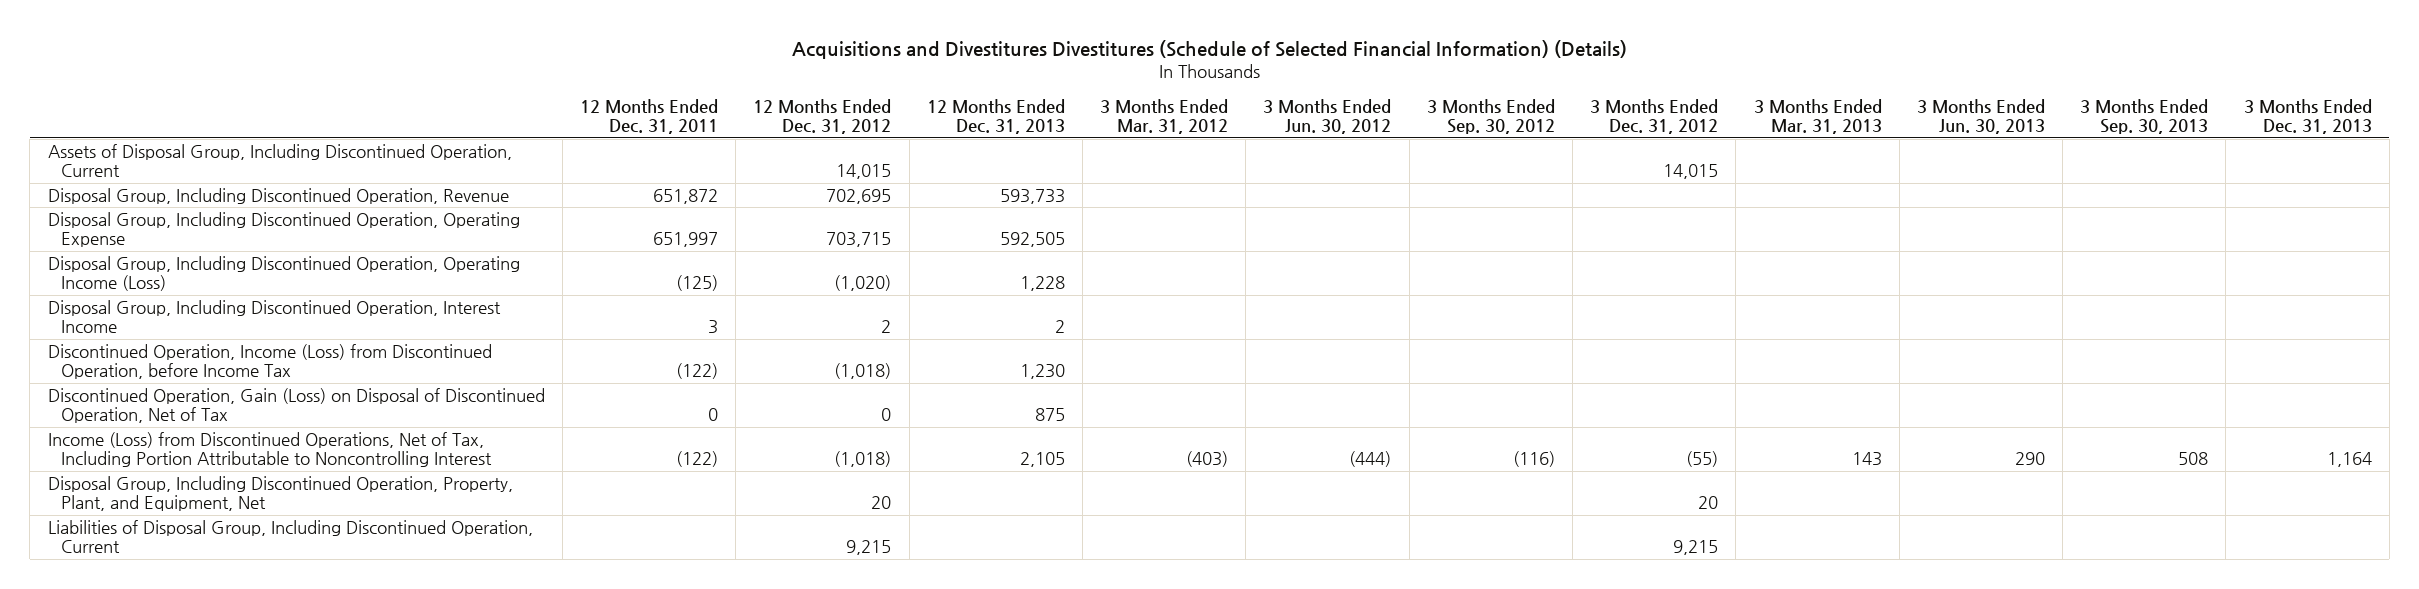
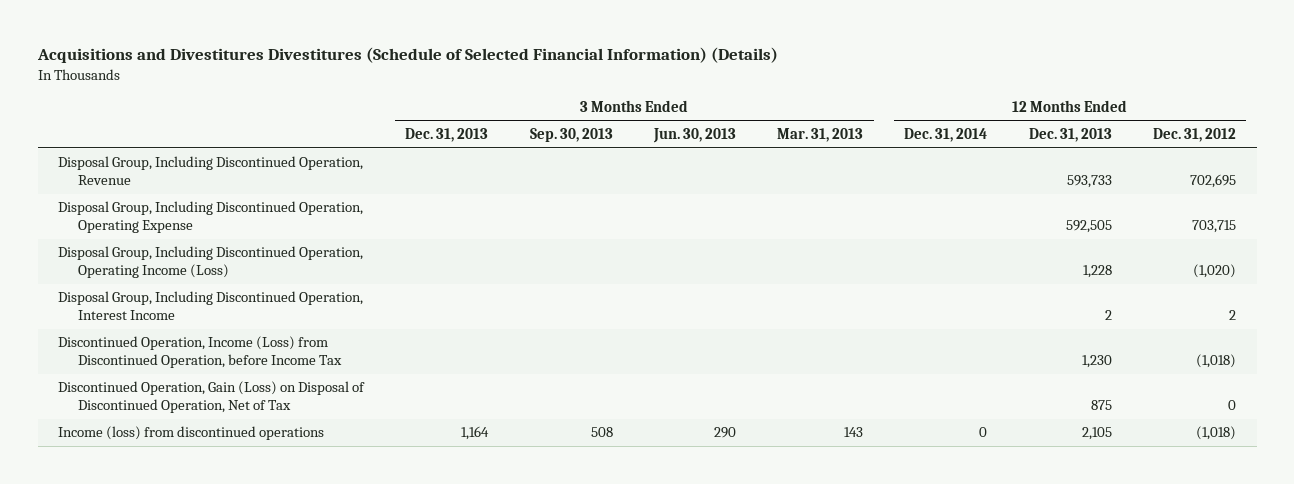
- | 12 Months Ended Dec. 31, 2011 | 12 Months Ended Dec. 31, 2012 | 12 Months Ended Dec. 31, 2013 | 3 Months Ended Mar. 31, 2012 | 3 Months Ended Jun. 30, 2012 | 3 Months Ended Sep. 30, 2012 | 3 Months Ended Dec. 31, 2012 | 3 Months Ended Mar. 31, 2013 | 3 Months Ended Jun. 30, 2013 | 3 Months Ended Sep. 30, 2013 | 3 Months Ended Dec. 31, 2013
+ | 3 Months Ended Dec. 31, 2013 | 3 Months Ended Sep. 30, 2013 | 3 Months Ended Jun. 30, 2013 | 3 Months Ended Mar. 31, 2013 | 12 Months Ended Dec. 31, 2014 | 12 Months Ended Dec. 31, 2013 | 12 Months Ended Dec. 31, 2012
- Assets of Disposal Group, Including Discontinued Operation, Current | | 14,015 | | | | | 14,015 | | | |
- Income (Loss) from Discontinued Operations, Net of Tax, Including Portion Attributable to Noncontrolling Interest | (122) | (1,018) | 2,105 | (403) | (444) | (116) | (55) | 143 | 290 | 508 | 1,164
- Disposal Group, Including Discontinued Operation, Property, Plant, and Equipment, Net | | 20 | | | | | 20 | | | |
- Liabilities of Disposal Group, Including Discontinued Operation, Current | | 9,215 | | | | | 9,215 | | | |
+ Income (loss) from discontinued operations | 1,164 | 508 | 290 | 143 | 0 | 2,105 | (1,018)

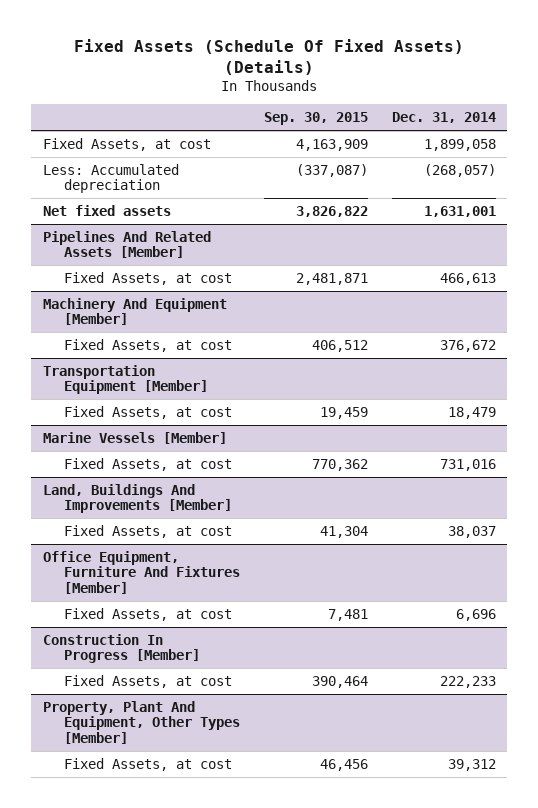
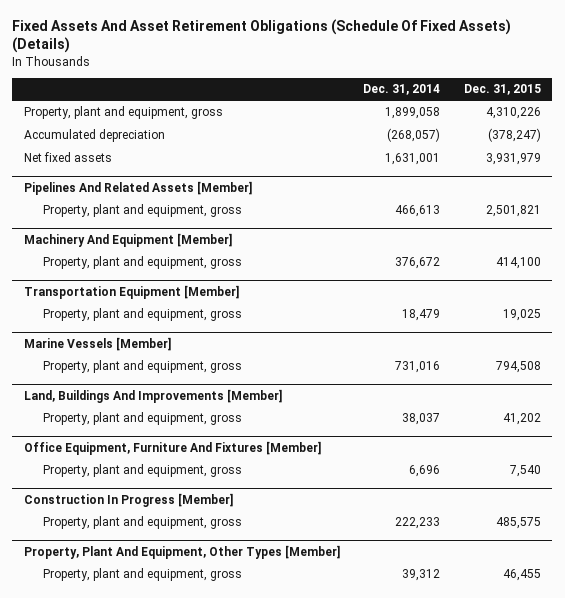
- Fixed Assets (Schedule Of Fixed Assets) (Details)
+ Fixed Assets And Asset Retirement Obligations (Schedule Of Fixed Assets) (Details)
- | Sep. 30, 2015 | Dec. 31, 2014
+ | Dec. 31, 2014 | Dec. 31, 2015
- Fixed Assets, at cost | 4,163,909 | 1,899,058
- Less: Accumulated depreciation | (337,087) | (268,057)
+ Property, plant and equipment, gross | 1,899,058 | 4,310,226
+ Accumulated depreciation | (268,057) | (378,247)
@ Pipelines And Related Assets [Member]
- Fixed Assets, at cost | 2,481,871 | 466,613
+ Property, plant and equipment, gross | 466,613 | 2,501,821
@ Machinery And Equipment [Member]
- Fixed Assets, at cost | 406,512 | 376,672
+ Property, plant and equipment, gross | 376,672 | 414,100
@ Transportation Equipment [Member]
- Fixed Assets, at cost | 19,459 | 18,479
+ Property, plant and equipment, gross | 18,479 | 19,025
@ Marine Vessels [Member]
- Fixed Assets, at cost | 770,362 | 731,016
+ Property, plant and equipment, gross | 731,016 | 794,508
@ Land, Buildings And Improvements [Member]
- Fixed Assets, at cost | 41,304 | 38,037
+ Property, plant and equipment, gross | 38,037 | 41,202
@ Office Equipment, Furniture And Fixtures [Member]
- Fixed Assets, at cost | 7,481 | 6,696
+ Property, plant and equipment, gross | 6,696 | 7,540
@ Construction In Progress [Member]
- Fixed Assets, at cost | 390,464 | 222,233
+ Property, plant and equipment, gross | 222,233 | 485,575
@ Property, Plant And Equipment, Other Types [Member]
- Fixed Assets, at cost | 46,456 | 39,312
+ Property, plant and equipment, gross | 39,312 | 46,455

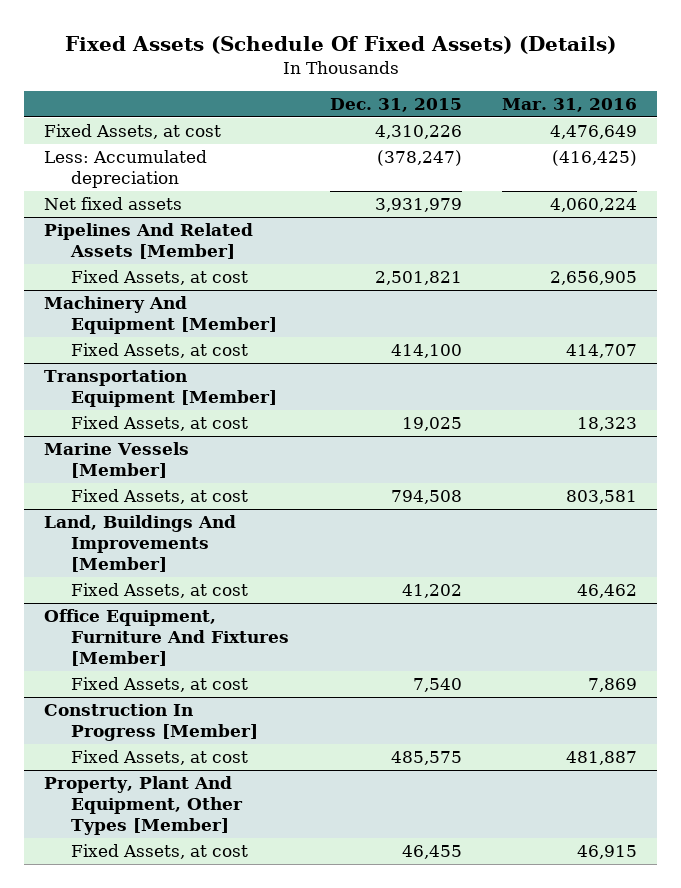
- Fixed Assets And Asset Retirement Obligations (Schedule Of Fixed Assets) (Details)
+ Fixed Assets (Schedule Of Fixed Assets) (Details)
- | Dec. 31, 2014 | Dec. 31, 2015
+ | Dec. 31, 2015 | Mar. 31, 2016
- Property, plant and equipment, gross | 1,899,058 | 4,310,226
- Accumulated depreciation | (268,057) | (378,247)
+ Fixed Assets, at cost | 4,310,226 | 4,476,649
+ Less: Accumulated depreciation | (378,247) | (416,425)
@ Pipelines And Related Assets [Member]
- Property, plant and equipment, gross | 466,613 | 2,501,821
+ Fixed Assets, at cost | 2,501,821 | 2,656,905
@ Machinery And Equipment [Member]
- Property, plant and equipment, gross | 376,672 | 414,100
+ Fixed Assets, at cost | 414,100 | 414,707
@ Transportation Equipment [Member]
- Property, plant and equipment, gross | 18,479 | 19,025
+ Fixed Assets, at cost | 19,025 | 18,323
@ Marine Vessels [Member]
- Property, plant and equipment, gross | 731,016 | 794,508
+ Fixed Assets, at cost | 794,508 | 803,581
@ Land, Buildings And Improvements [Member]
- Property, plant and equipment, gross | 38,037 | 41,202
+ Fixed Assets, at cost | 41,202 | 46,462
@ Office Equipment, Furniture And Fixtures [Member]
- Property, plant and equipment, gross | 6,696 | 7,540
+ Fixed Assets, at cost | 7,540 | 7,869
@ Construction In Progress [Member]
- Property, plant and equipment, gross | 222,233 | 485,575
+ Fixed Assets, at cost | 485,575 | 481,887
@ Property, Plant And Equipment, Other Types [Member]
- Property, plant and equipment, gross | 39,312 | 46,455
+ Fixed Assets, at cost | 46,455 | 46,915

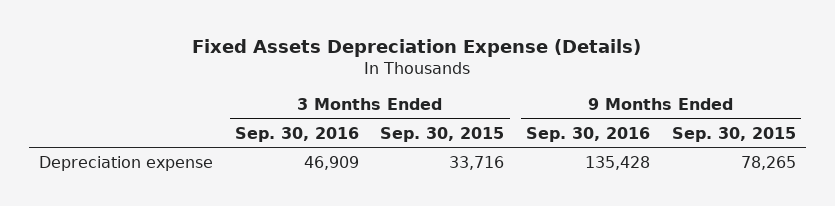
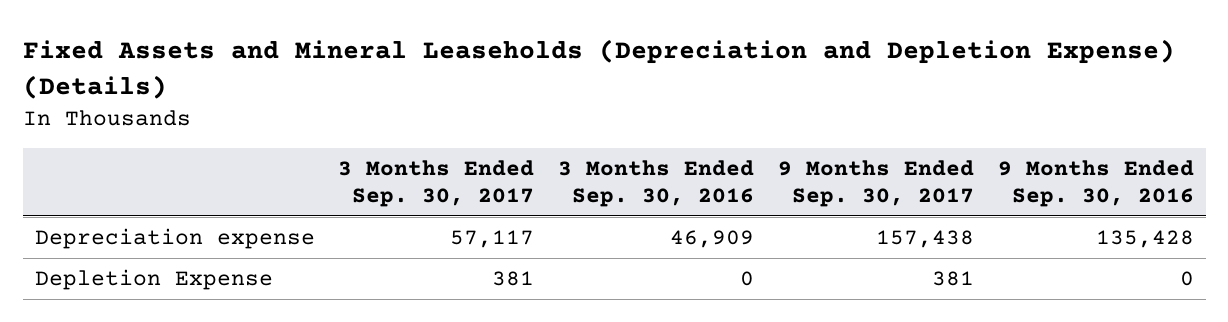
- Fixed Assets Depreciation Expense (Details)
+ Fixed Assets and Mineral Leaseholds (Depreciation and Depletion Expense) (Details)
- | 3 Months Ended Sep. 30, 2016 | 3 Months Ended Sep. 30, 2015 | 9 Months Ended Sep. 30, 2016 | 9 Months Ended Sep. 30, 2015
+ | 3 Months Ended Sep. 30, 2017 | 3 Months Ended Sep. 30, 2016 | 9 Months Ended Sep. 30, 2017 | 9 Months Ended Sep. 30, 2016
+ Depletion Expense | 381 | 0 | 381 | 0

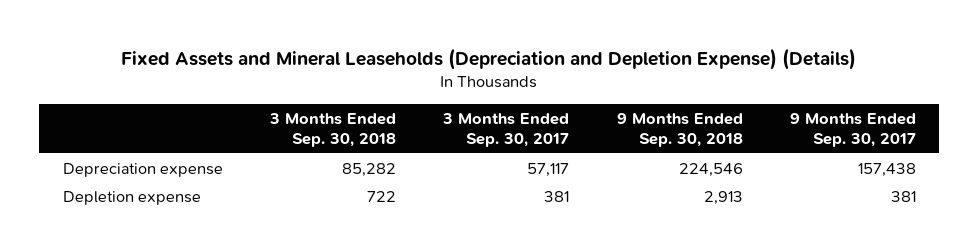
- | 3 Months Ended Sep. 30, 2017 | 3 Months Ended Sep. 30, 2016 | 9 Months Ended Sep. 30, 2017 | 9 Months Ended Sep. 30, 2016
+ | 3 Months Ended Sep. 30, 2018 | 3 Months Ended Sep. 30, 2017 | 9 Months Ended Sep. 30, 2018 | 9 Months Ended Sep. 30, 2017
- Depletion Expense | 381 | 0 | 381 | 0
+ Depletion expense | 722 | 381 | 2,913 | 381

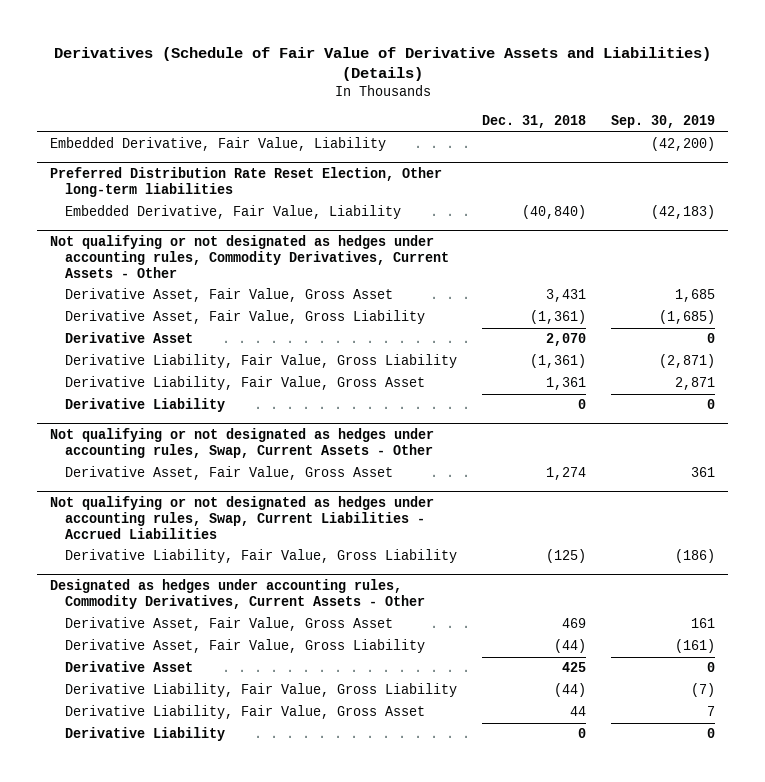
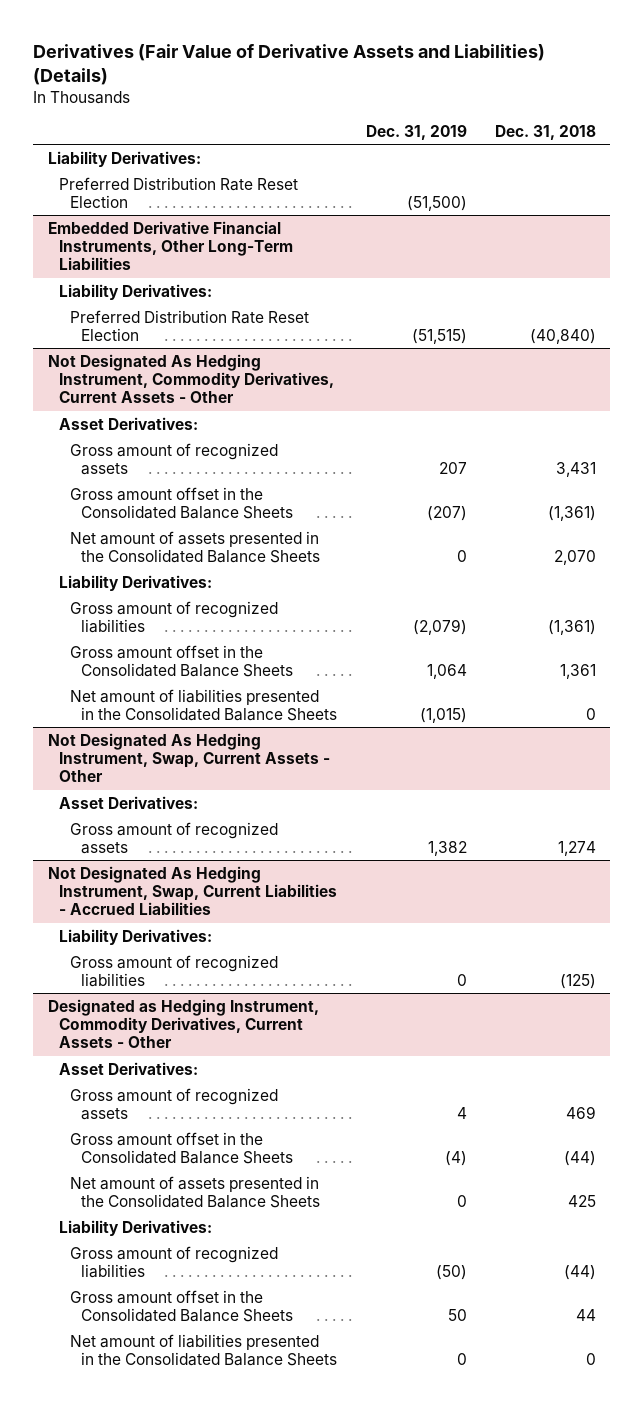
- Derivatives (Schedule of Fair Value of Derivative Assets and Liabilities) (Details)
+ Derivatives (Fair Value of Derivative Assets and Liabilities) (Details)
- | Dec. 31, 2018 | Sep. 30, 2019
+ | Dec. 31, 2019 | Dec. 31, 2018
- Embedded Derivative, Fair Value, Liability | | (42,200)
- Preferred Distribution Rate Reset Election, Other long-term liabilities
- Embedded Derivative, Fair Value, Liability | (40,840) | (42,183)
- Not qualifying or not designated as hedges under accounting rules, Commodity Derivatives, Current Assets - Other
- Derivative Asset, Fair Value, Gross Asset | 3,431 | 1,685
- Derivative Asset, Fair Value, Gross Liability | (1,361) | (1,685)
- Derivative Asset | 2,070 | 0
- Derivative Liability, Fair Value, Gross Liability | (1,361) | (2,871)
- Derivative Liability, Fair Value, Gross Asset | 1,361 | 2,871
- Derivative Liability | 0 | 0
- Not qualifying or not designated as hedges under accounting rules, Swap, Current Assets - Other
- Derivative Asset, Fair Value, Gross Asset | 1,274 | 361
- Not qualifying or not designated as hedges under accounting rules, Swap, Current Liabilities - Accrued Liabilities
- Derivative Liability, Fair Value, Gross Liability | (125) | (186)
- Designated as hedges under accounting rules, Commodity Derivatives, Current Assets - Other
- Derivative Asset, Fair Value, Gross Asset | 469 | 161
- Derivative Asset, Fair Value, Gross Liability | (44) | (161)
- Derivative Asset | 425 | 0
- Derivative Liability, Fair Value, Gross Liability | (44) | (7)
- Derivative Liability, Fair Value, Gross Asset | 44 | 7
- Derivative Liability | 0 | 0
+ Liability Derivatives:
+ Preferred Distribution Rate Reset Election | (51,500) |
+ Embedded Derivative Financial Instruments, Other Long-Term Liabilities
+ Liability Derivatives:
+ Preferred Distribution Rate Reset Election | (51,515) | (40,840)
+ Not Designated As Hedging Instrument, Commodity Derivatives, Current Assets - Other
+ Asset Derivatives:
+ Gross amount of recognized assets | 207 | 3,431
+ Gross amount offset in the Consolidated Balance Sheets | (207) | (1,361)
+ Net amount of assets presented in the Consolidated Balance Sheets | 0 | 2,070
+ Liability Derivatives:
+ Gross amount of recognized liabilities | (2,079) | (1,361)
+ Gross amount offset in the Consolidated Balance Sheets | 1,064 | 1,361
+ Net amount of liabilities presented in the Consolidated Balance Sheets | (1,015) | 0
+ Not Designated As Hedging Instrument, Swap, Current Assets - Other
+ Asset Derivatives:
+ Gross amount of recognized assets | 1,382 | 1,274
+ Not Designated As Hedging Instrument, Swap, Current Liabilities - Accrued Liabilities
+ Liability Derivatives:
+ Gross amount of recognized liabilities | 0 | (125)
+ Designated as Hedging Instrument, Commodity Derivatives, Current Assets - Other
+ Asset Derivatives:
+ Gross amount of recognized assets | 4 | 469
+ Gross amount offset in the Consolidated Balance Sheets | (4) | (44)
+ Net amount of assets presented in the Consolidated Balance Sheets | 0 | 425
+ Liability Derivatives:
+ Gross amount of recognized liabilities | (50) | (44)
+ Gross amount offset in the Consolidated Balance Sheets | 50 | 44
+ Net amount of liabilities presented in the Consolidated Balance Sheets | 0 | 0

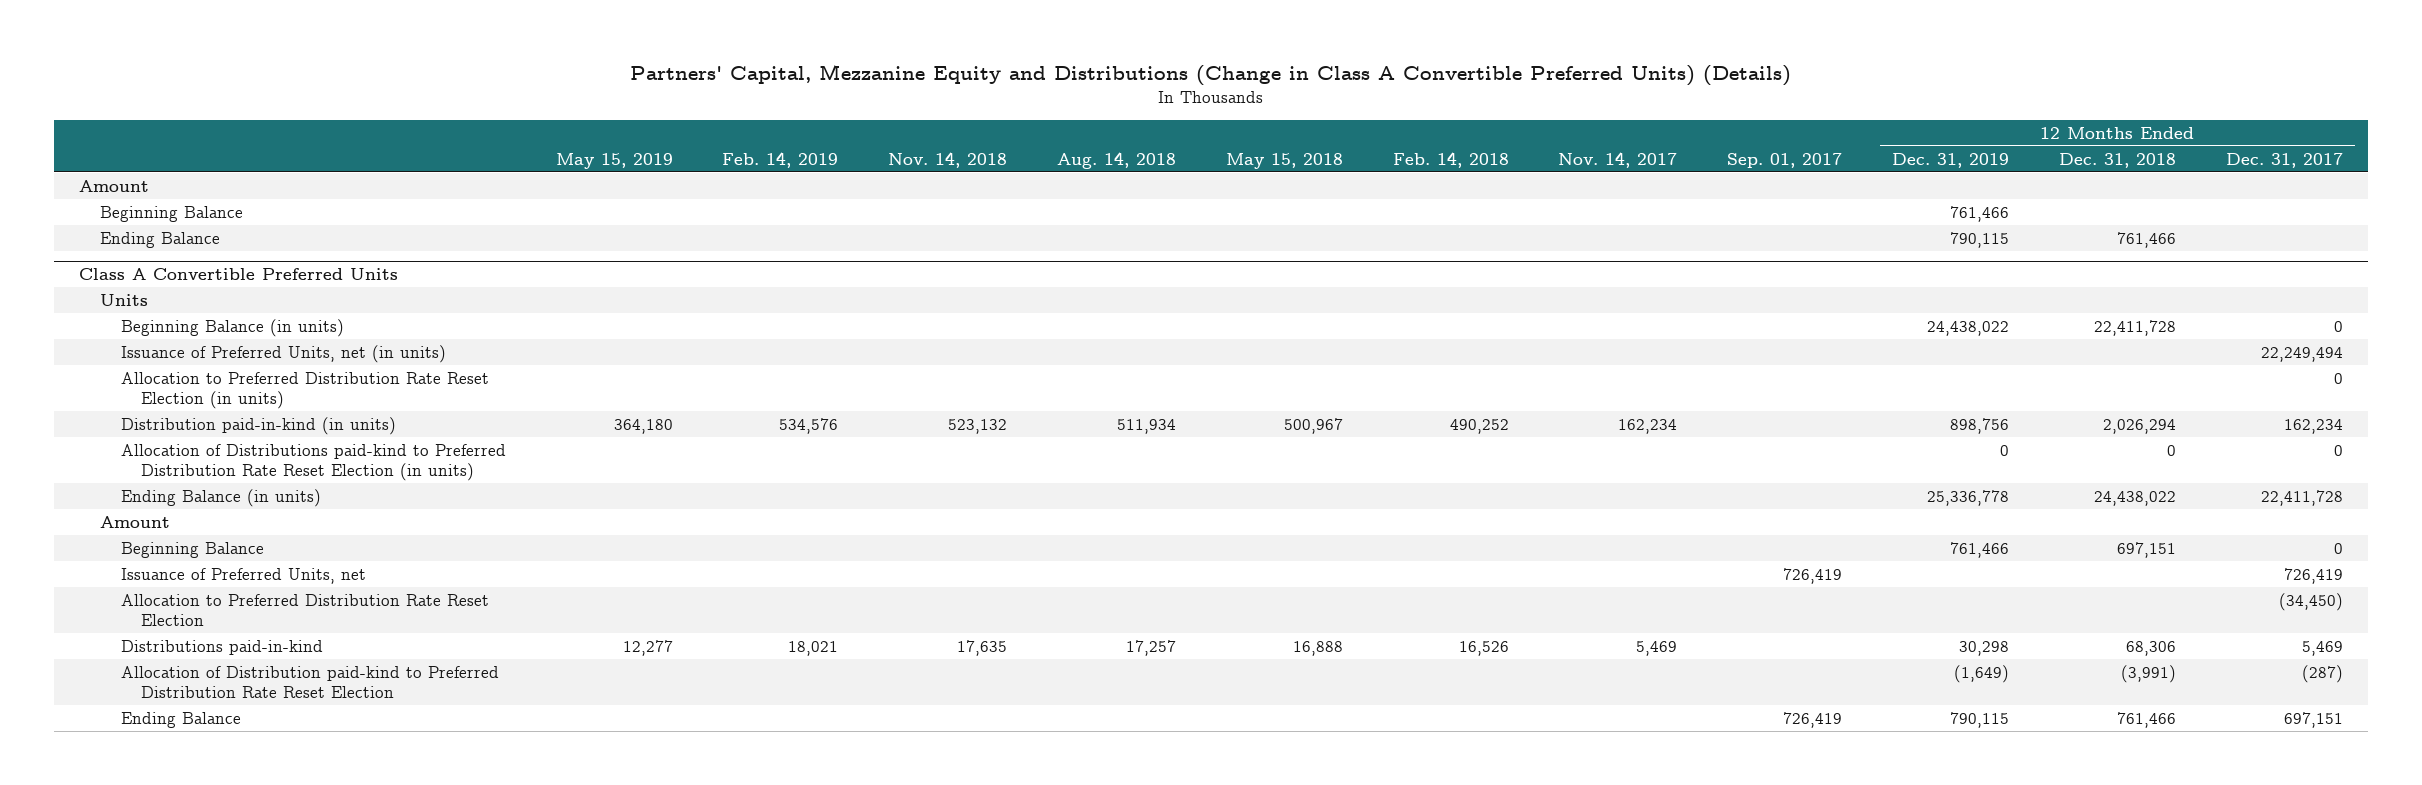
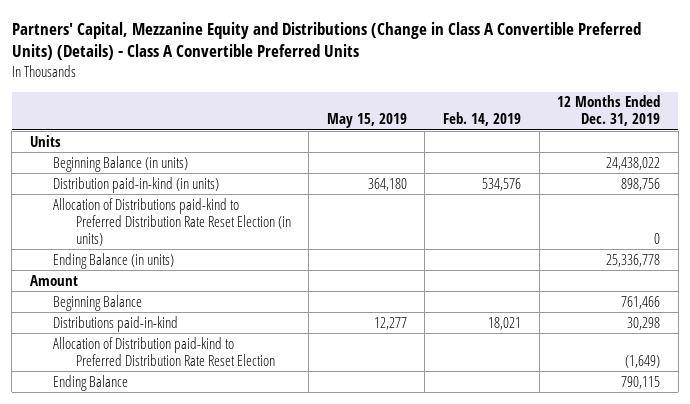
- Partners' Capital, Mezzanine Equity and Distributions (Change in Class A Convertible Preferred Units) (Details)
+ Partners' Capital, Mezzanine Equity and Distributions (Change in Class A Convertible Preferred Units) (Details) - Class A Convertible Preferred Units
- | May 15, 2019 | Feb. 14, 2019 | Nov. 14, 2018 | Aug. 14, 2018 | May 15, 2018 | Feb. 14, 2018 | Nov. 14, 2017 | Sep. 01, 2017 | 12 Months Ended Dec. 31, 2019 | 12 Months Ended Dec. 31, 2018 | 12 Months Ended Dec. 31, 2017
+ | May 15, 2019 | Feb. 14, 2019 | 12 Months Ended Dec. 31, 2019
- Amount
- Beginning Balance | | | | | | | | | 761,466 | |
- Ending Balance | | | | | | | | | 790,115 | 761,466 |
- Class A Convertible Preferred Units
- Issuance of Preferred Units, net (in units) | | | | | | | | | | | 22,249,494
- Allocation to Preferred Distribution Rate Reset Election (in units) | | | | | | | | | | | 0
- Issuance of Preferred Units, net | | | | | | | | 726,419 | | | 726,419
- Allocation to Preferred Distribution Rate Reset Election | | | | | | | | | | | (34,450)

